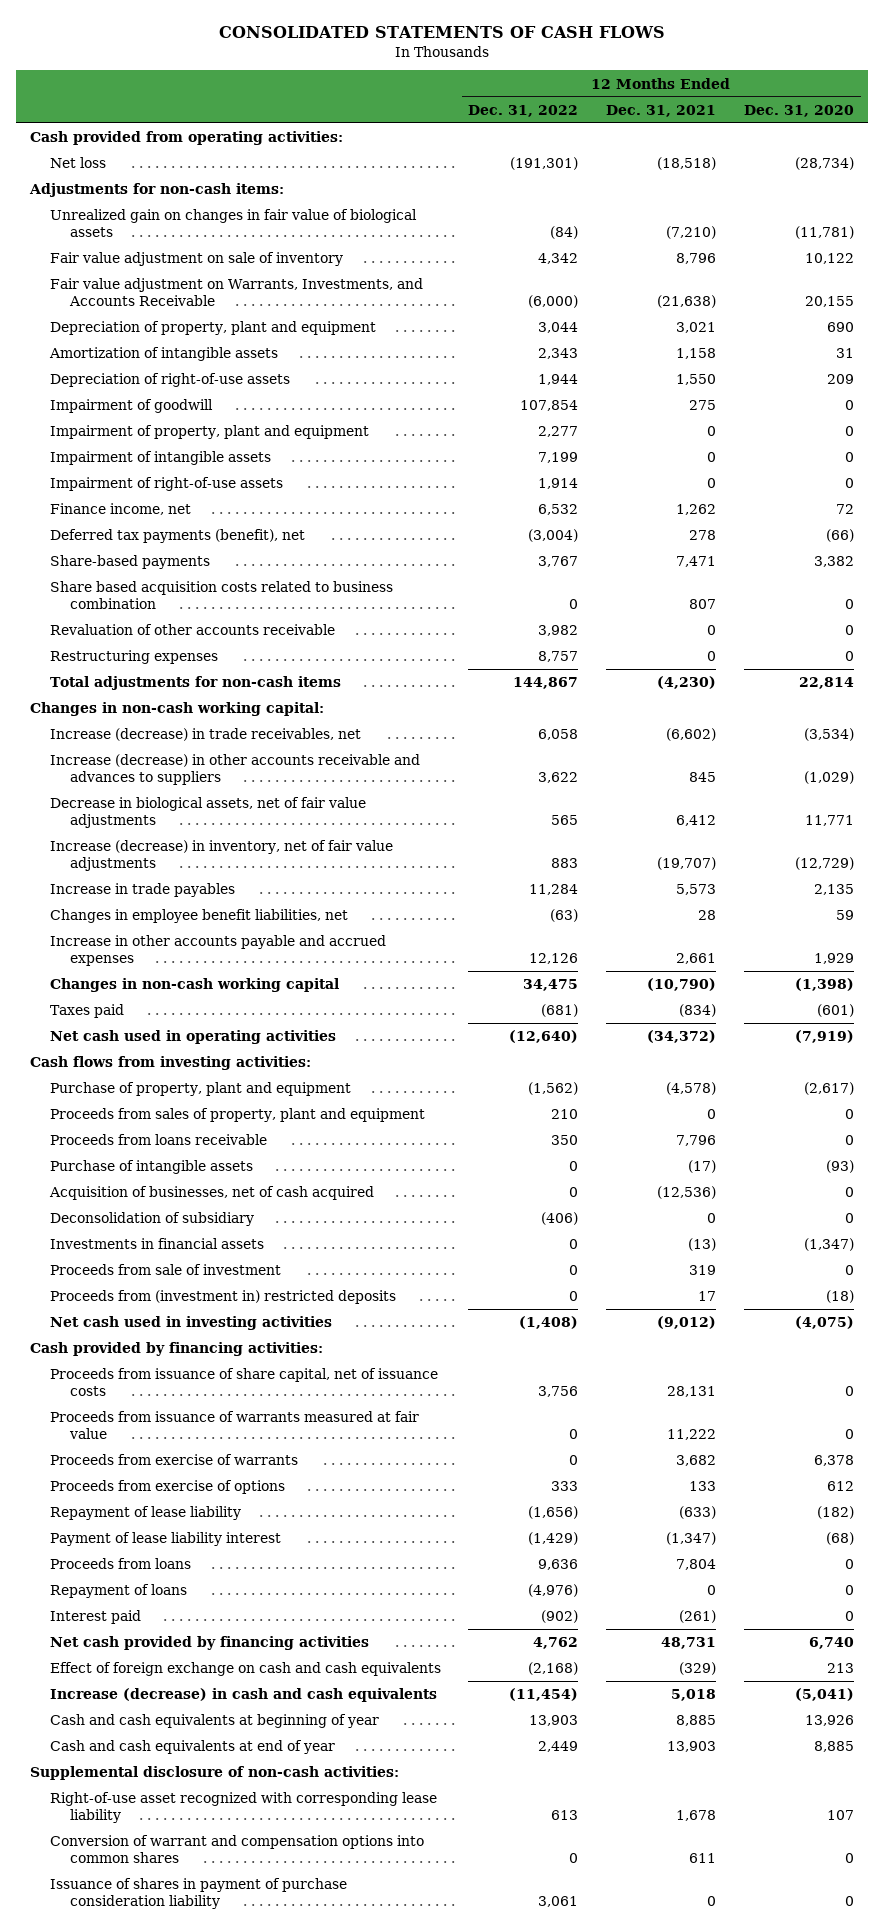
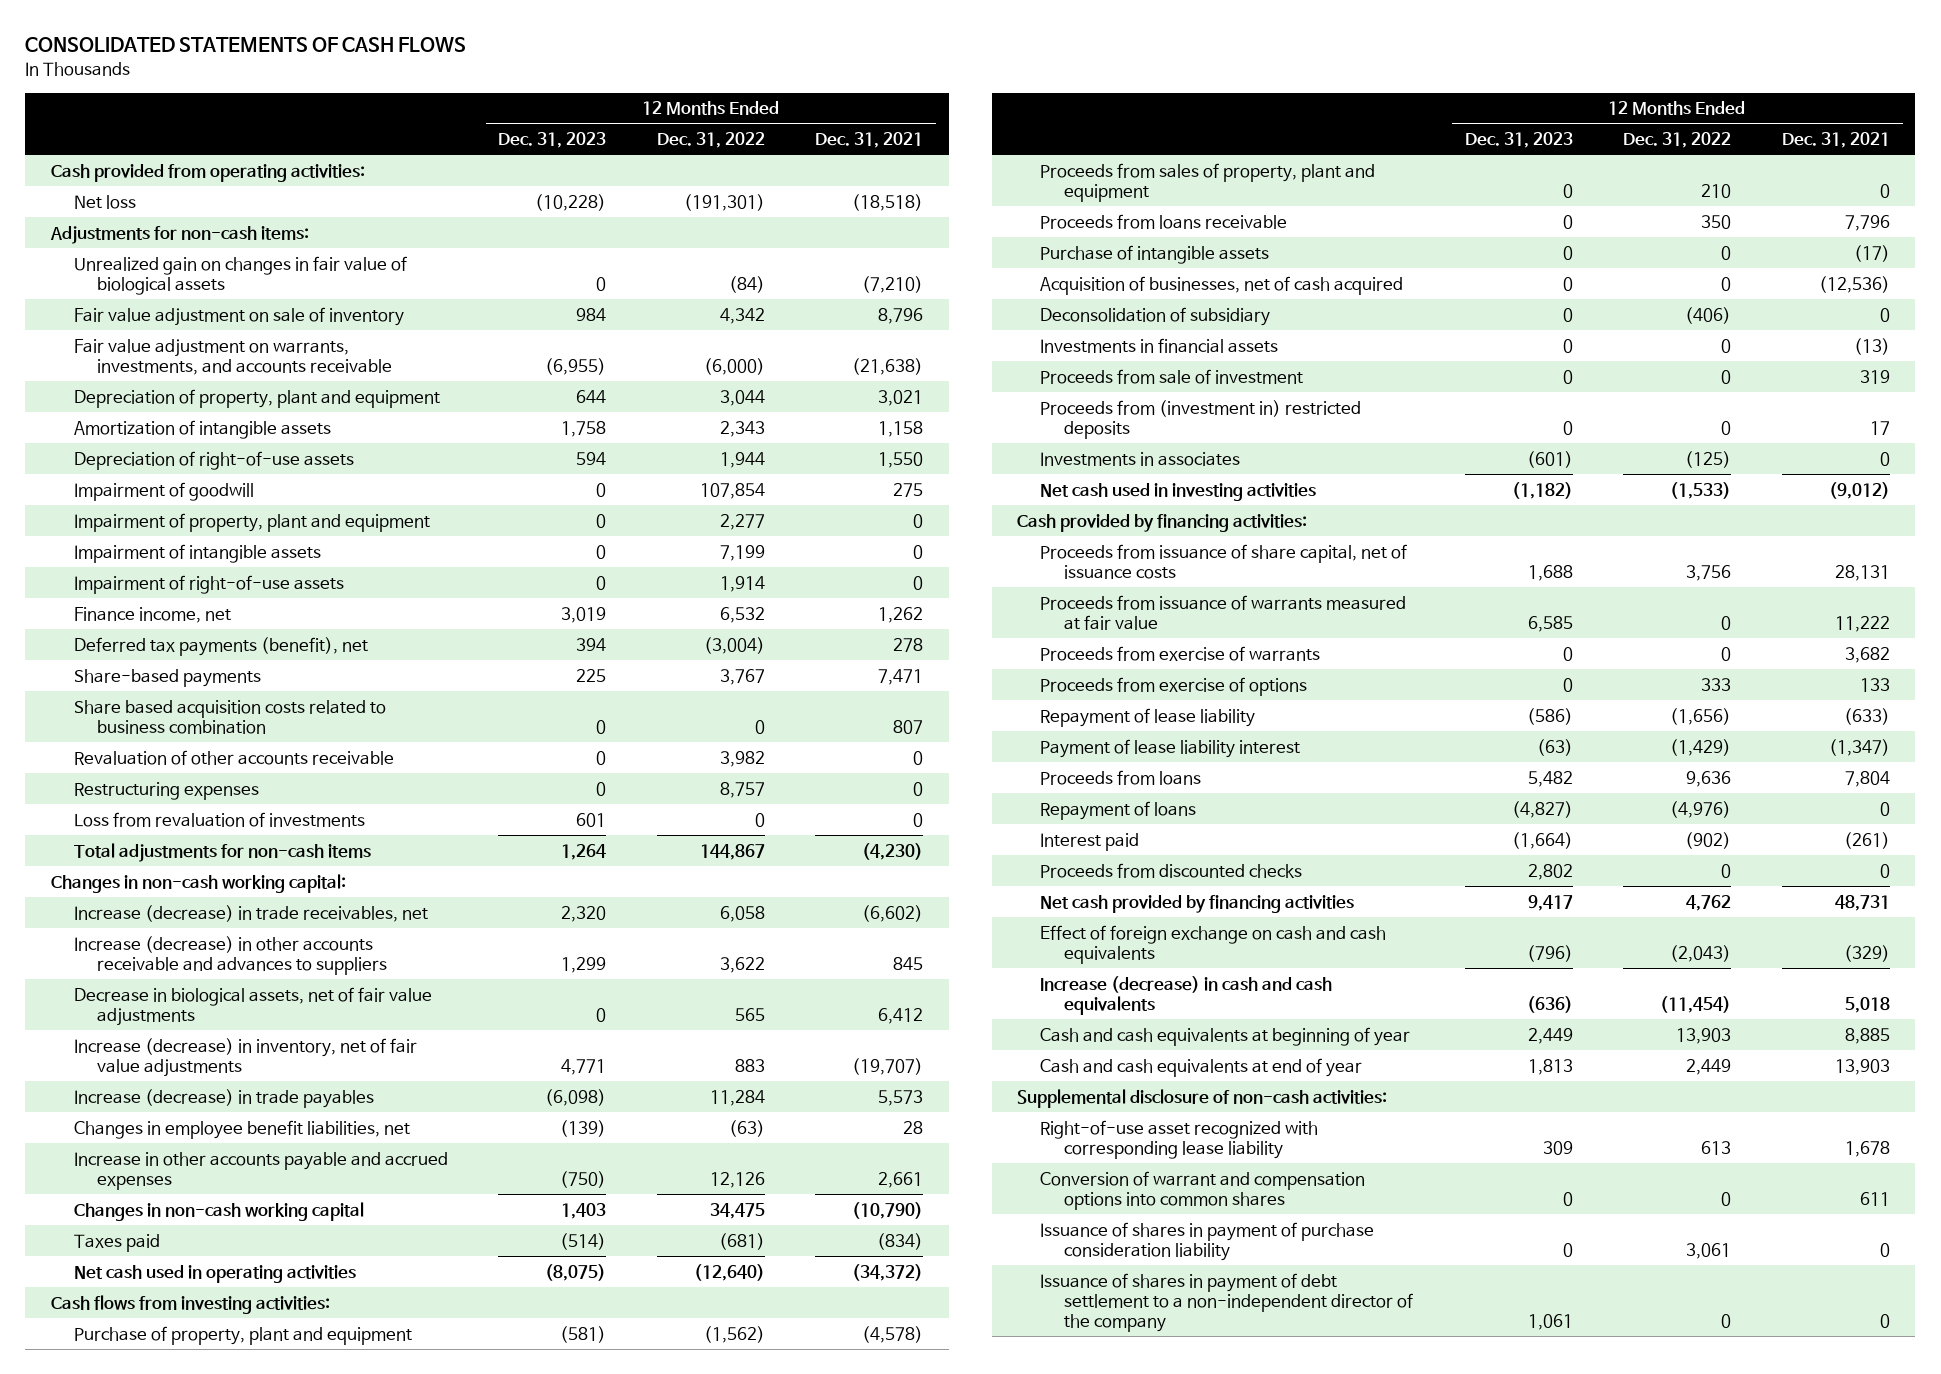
- | 12 Months Ended Dec. 31, 2022 | 12 Months Ended Dec. 31, 2021 | 12 Months Ended Dec. 31, 2020
+ | 12 Months Ended Dec. 31, 2023 | 12 Months Ended Dec. 31, 2022 | 12 Months Ended Dec. 31, 2021
- Fair value adjustment on Warrants, Investments, and Accounts Receivable | (6,000) | (21,638) | 20,155
+ Fair value adjustment on warrants, investments, and accounts receivable | (6,955) | (6,000) | (21,638)
+ Loss from revaluation of investments | 601 | 0 | 0
- Increase in trade payables | 11,284 | 5,573 | 2,135
+ Increase (decrease) in trade payables | (6,098) | 11,284 | 5,573
- Net cash used in investing activities | (1,408) | (9,012) | (4,075)
+ Investments in associates | (601) | (125) | 0
+ Net cash used in investing activities | (1,182) | (1,533) | (9,012)
+ Proceeds from discounted checks | 2,802 | 0 | 0
- Effect of foreign exchange on cash and cash equivalents | (2,168) | (329) | 213
+ Effect of foreign exchange on cash and cash equivalents | (796) | (2,043) | (329)
+ Issuance of shares in payment of debt settlement to a non-independent director of the company | 1,061 | 0 | 0

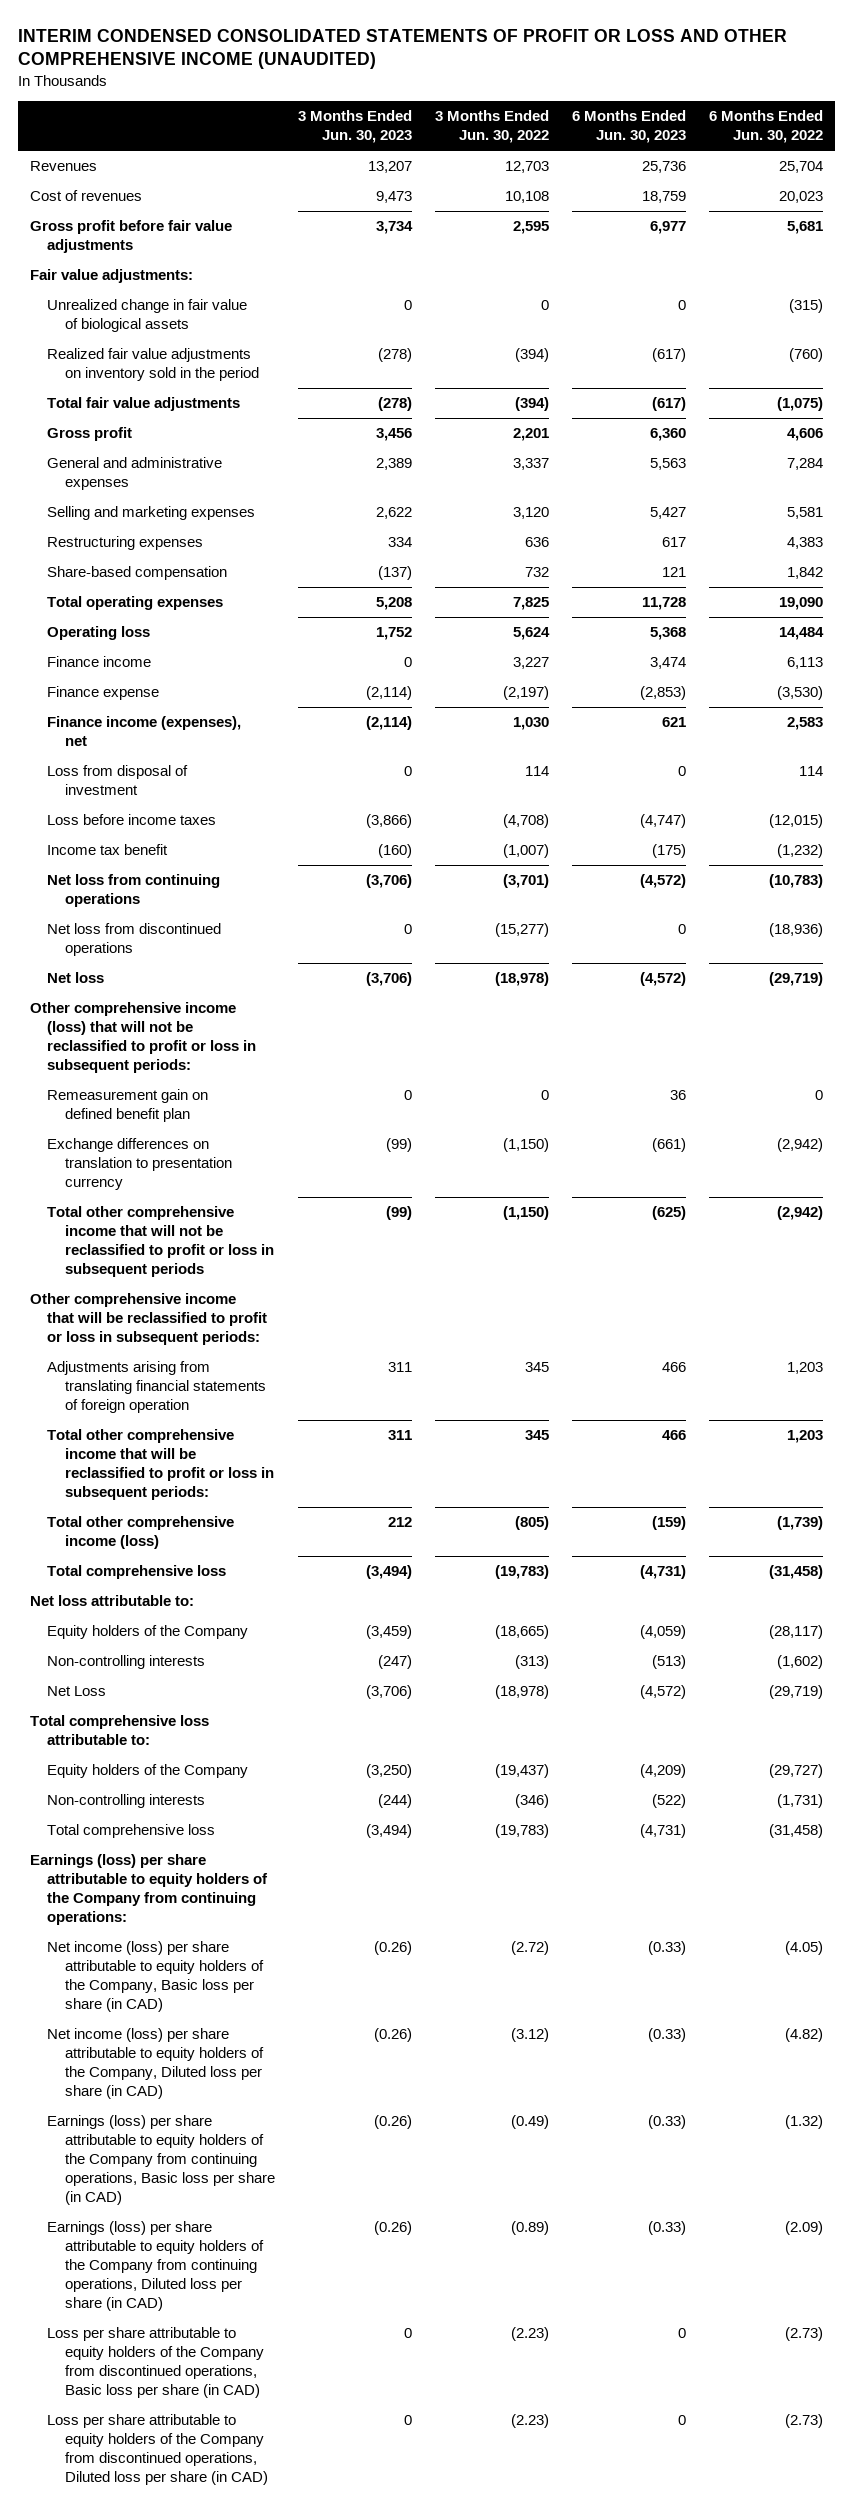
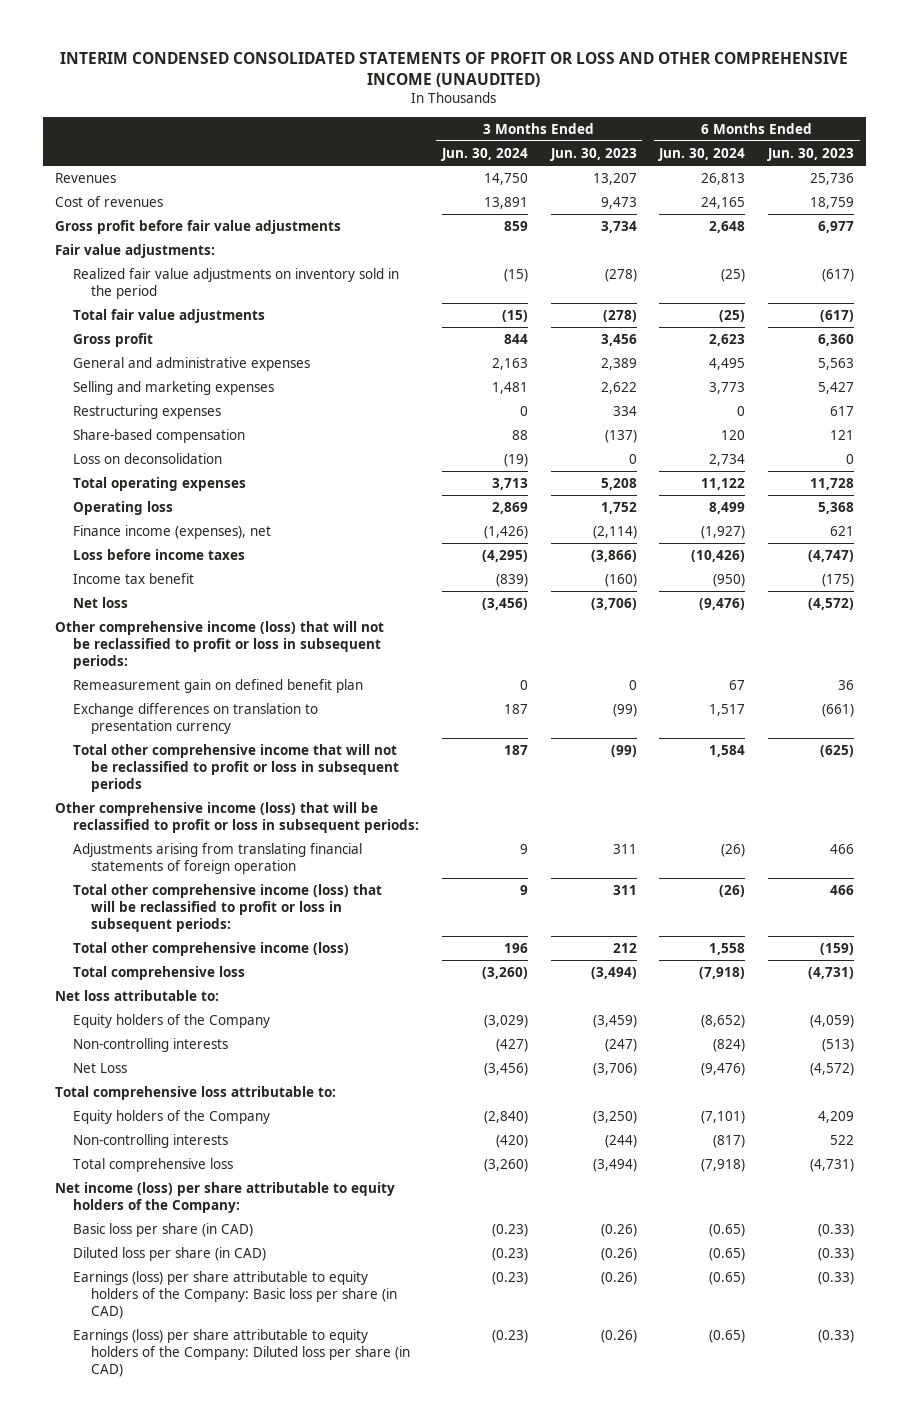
- | 3 Months Ended Jun. 30, 2023 | 3 Months Ended Jun. 30, 2022 | 6 Months Ended Jun. 30, 2023 | 6 Months Ended Jun. 30, 2022
+ | 3 Months Ended Jun. 30, 2024 | 3 Months Ended Jun. 30, 2023 | 6 Months Ended Jun. 30, 2024 | 6 Months Ended Jun. 30, 2023
- Unrealized change in fair value of biological assets | 0 | 0 | 0 | (315)
+ Loss on deconsolidation | (19) | 0 | 2,734 | 0
- Finance income | 0 | 3,227 | 3,474 | 6,113
- Finance expense | (2,114) | (2,197) | (2,853) | (3,530)
- Loss from disposal of investment | 0 | 114 | 0 | 114
- Net loss from continuing operations | (3,706) | (3,701) | (4,572) | (10,783)
- Net loss from discontinued operations | 0 | (15,277) | 0 | (18,936)
- Other comprehensive income that will be reclassified to profit or loss in subsequent periods:
+ Other comprehensive income (loss) that will be reclassified to profit or loss in subsequent periods:
- Total other comprehensive income that will be reclassified to profit or loss in subsequent periods: | 311 | 345 | 466 | 1,203
+ Total other comprehensive income (loss) that will be reclassified to profit or loss in subsequent periods: | 9 | 311 | (26) | 466
- Equity holders of the Company | (3,250) | (19,437) | (4,209) | (29,727)
- Non-controlling interests | (244) | (346) | (522) | (1,731)
+ Equity holders of the Company | (2,840) | (3,250) | (7,101) | 4,209
+ Non-controlling interests | (420) | (244) | (817) | 522
- Earnings (loss) per share attributable to equity holders of the Company from continuing operations:
- Net income (loss) per share attributable to equity holders of the Company, Basic loss per share (in CAD) | (0.26) | (2.72) | (0.33) | (4.05)
- Net income (loss) per share attributable to equity holders of the Company, Diluted loss per share (in CAD) | (0.26) | (3.12) | (0.33) | (4.82)
- Earnings (loss) per share attributable to equity holders of the Company from continuing operations, Basic loss per share (in CAD) | (0.26) | (0.49) | (0.33) | (1.32)
- Earnings (loss) per share attributable to equity holders of the Company from continuing operations, Diluted loss per share (in CAD) | (0.26) | (0.89) | (0.33) | (2.09)
- Loss per share attributable to equity holders of the Company from discontinued operations, Basic loss per share (in CAD) | 0 | (2.23) | 0 | (2.73)
- Loss per share attributable to equity holders of the Company from discontinued operations, Diluted loss per share (in CAD) | 0 | (2.23) | 0 | (2.73)
+ Net income (loss) per share attributable to equity holders of the Company:
+ Basic loss per share (in CAD) | (0.23) | (0.26) | (0.65) | (0.33)
+ Diluted loss per share (in CAD) | (0.23) | (0.26) | (0.65) | (0.33)
+ Earnings (loss) per share attributable to equity holders of the Company: Basic loss per share (in CAD) | (0.23) | (0.26) | (0.65) | (0.33)
+ Earnings (loss) per share attributable to equity holders of the Company: Diluted loss per share (in CAD) | (0.23) | (0.26) | (0.65) | (0.33)

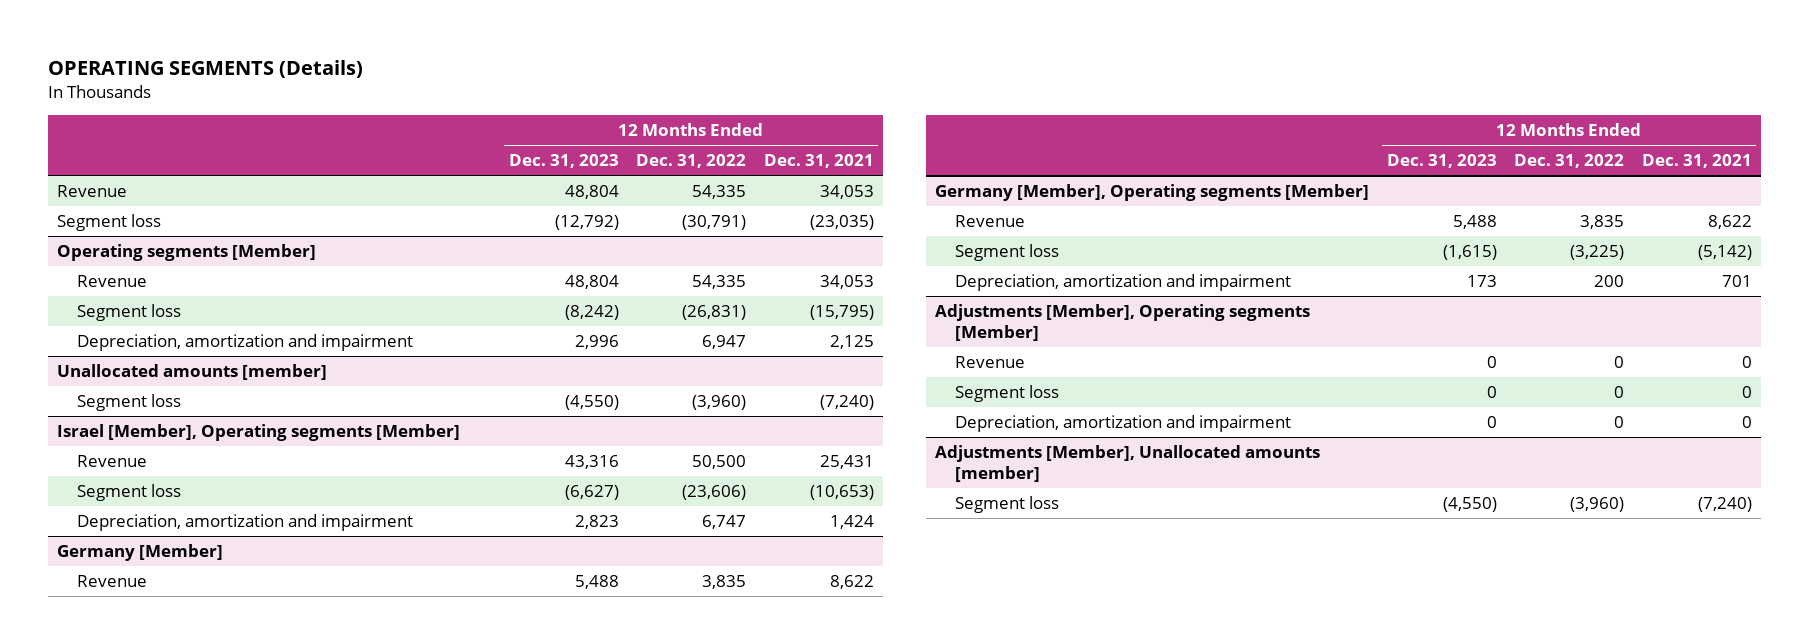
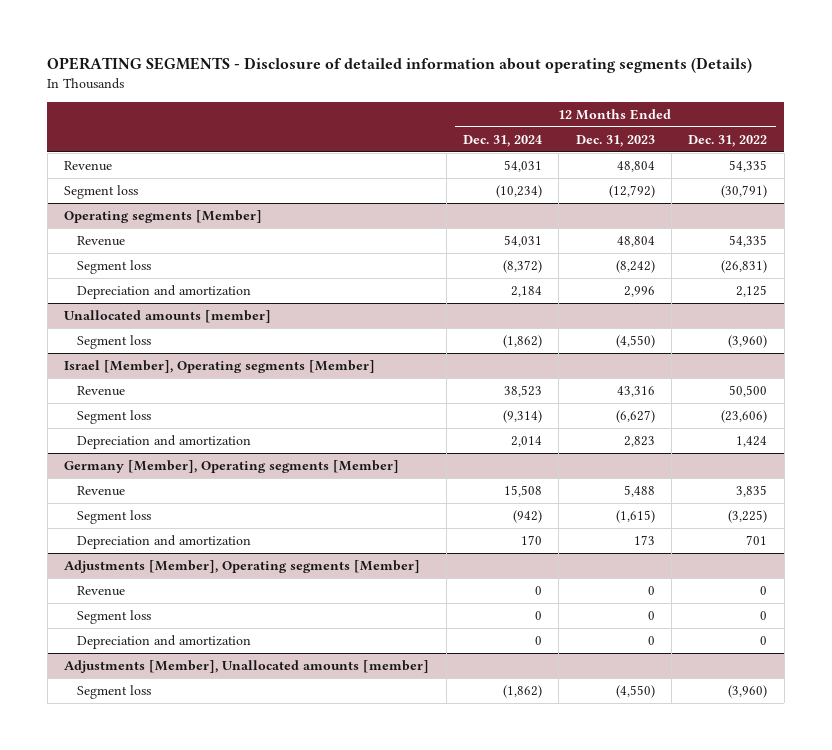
- OPERATING SEGMENTS (Details)
+ OPERATING SEGMENTS - Disclosure of detailed information about operating segments (Details)
- | 12 Months Ended Dec. 31, 2023 | 12 Months Ended Dec. 31, 2022 | 12 Months Ended Dec. 31, 2021
+ | 12 Months Ended Dec. 31, 2024 | 12 Months Ended Dec. 31, 2023 | 12 Months Ended Dec. 31, 2022
@ Operating segments [Member]
- Depreciation, amortization and impairment | 2,996 | 6,947 | 2,125
+ Depreciation and amortization | 2,184 | 2,996 | 2,125
@ Israel [Member], Operating segments [Member]
- Depreciation, amortization and impairment | 2,823 | 6,747 | 1,424
- Germany [Member]
- Revenue | 5,488 | 3,835 | 8,622
@ Israel [Member], Operating segments [Member]
+ Depreciation and amortization | 2,014 | 2,823 | 1,424
@ Germany [Member], Operating segments [Member]
- Depreciation, amortization and impairment | 173 | 200 | 701
+ Depreciation and amortization | 170 | 173 | 701
@ Adjustments [Member], Operating segments [Member]
- Depreciation, amortization and impairment | 0 | 0 | 0
+ Depreciation and amortization | 0 | 0 | 0

